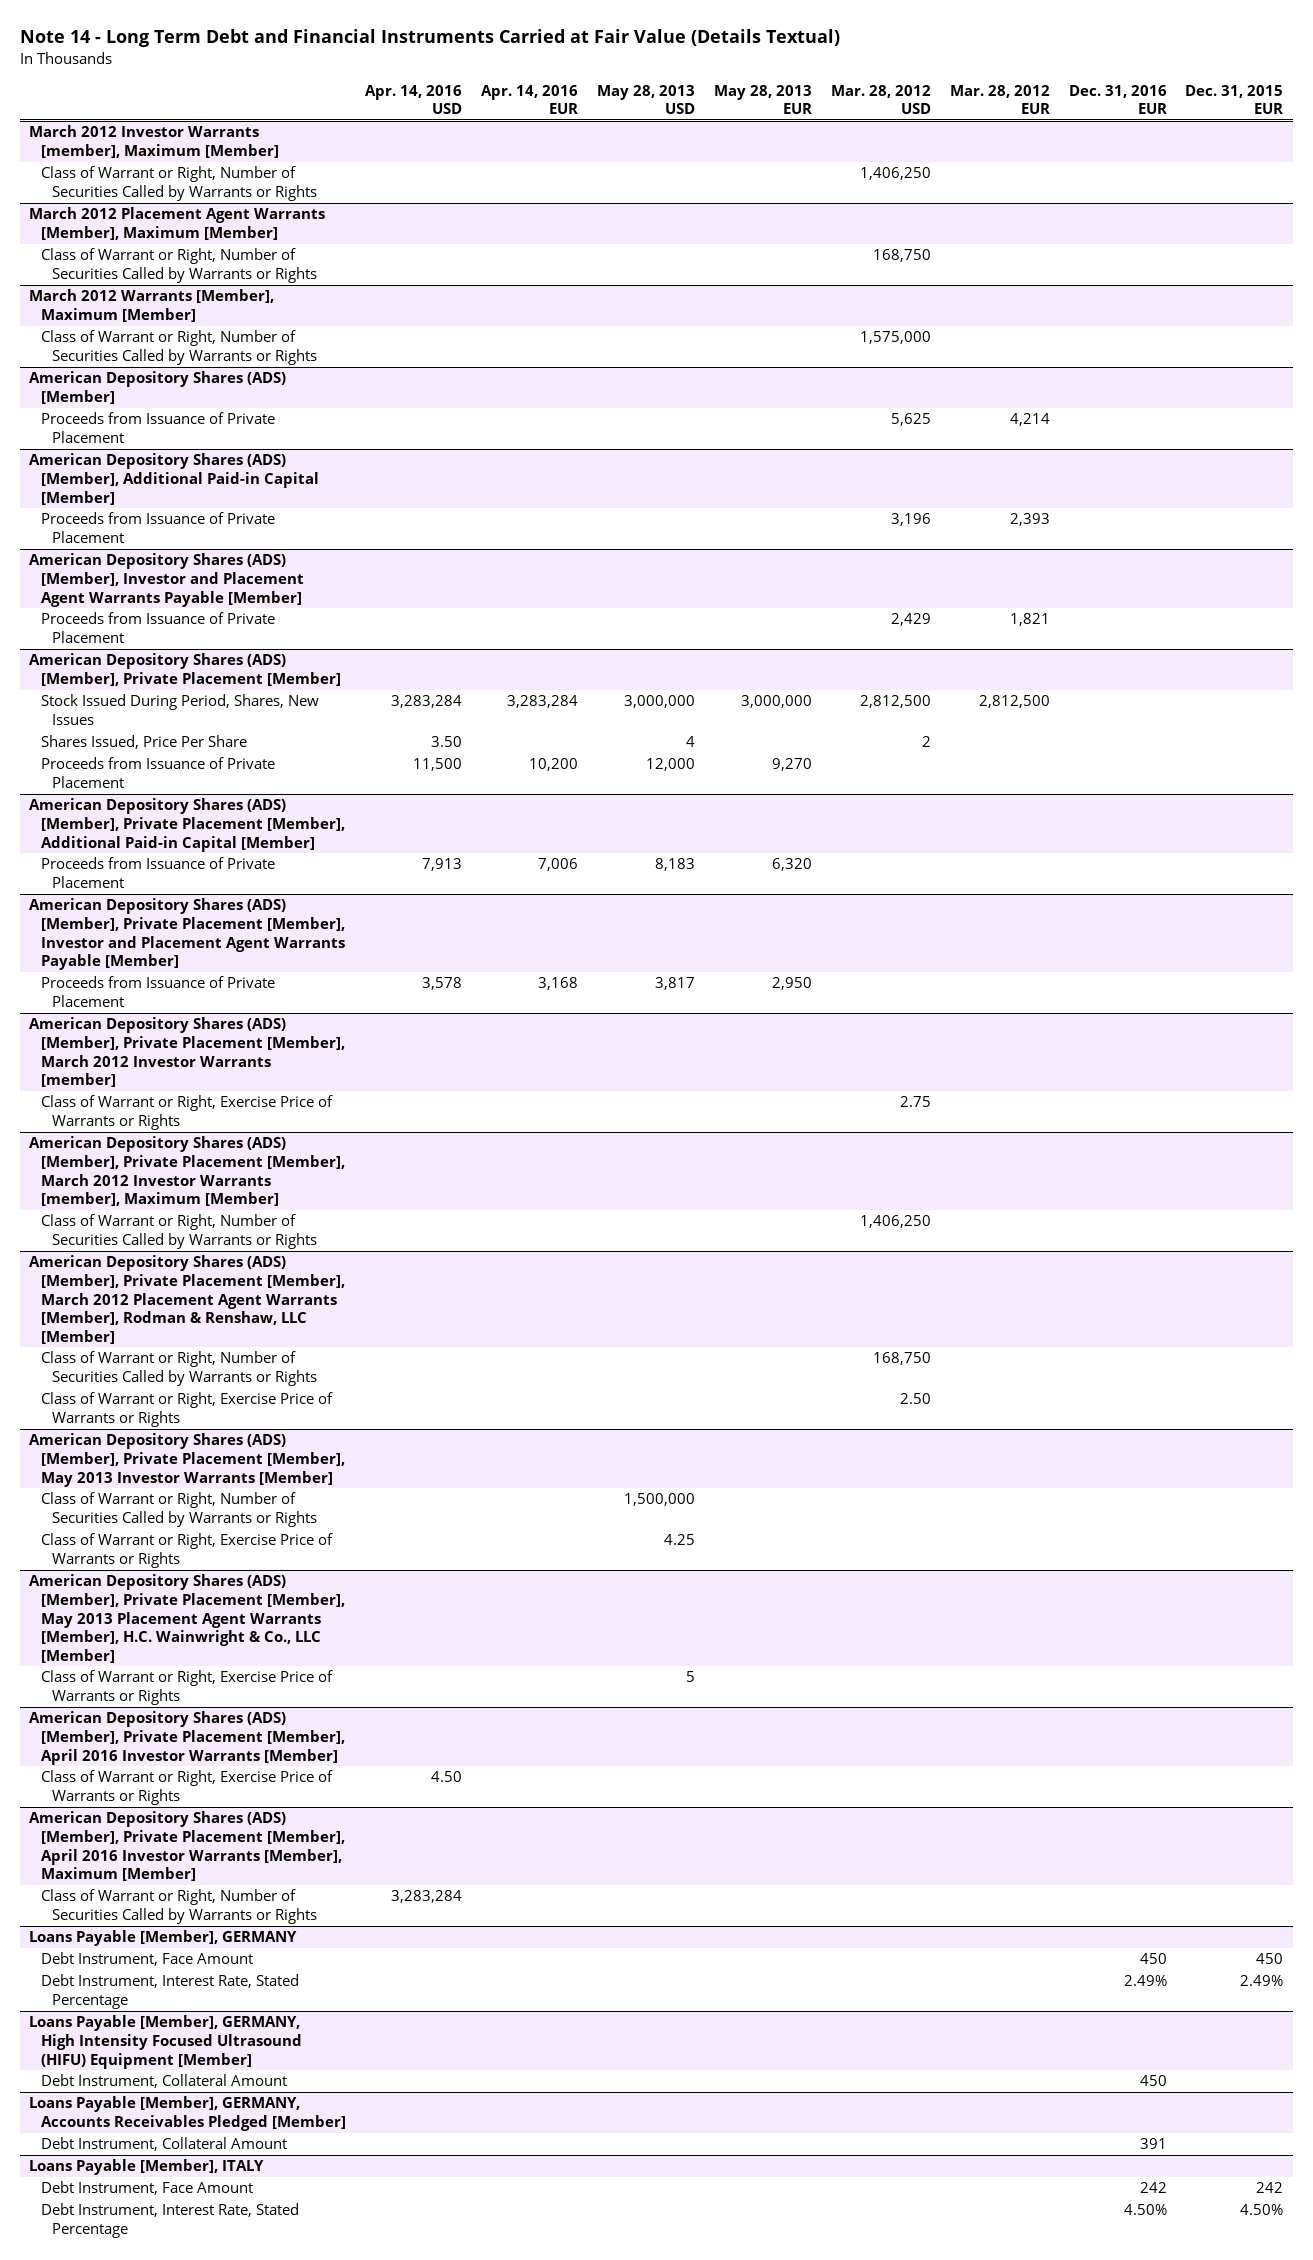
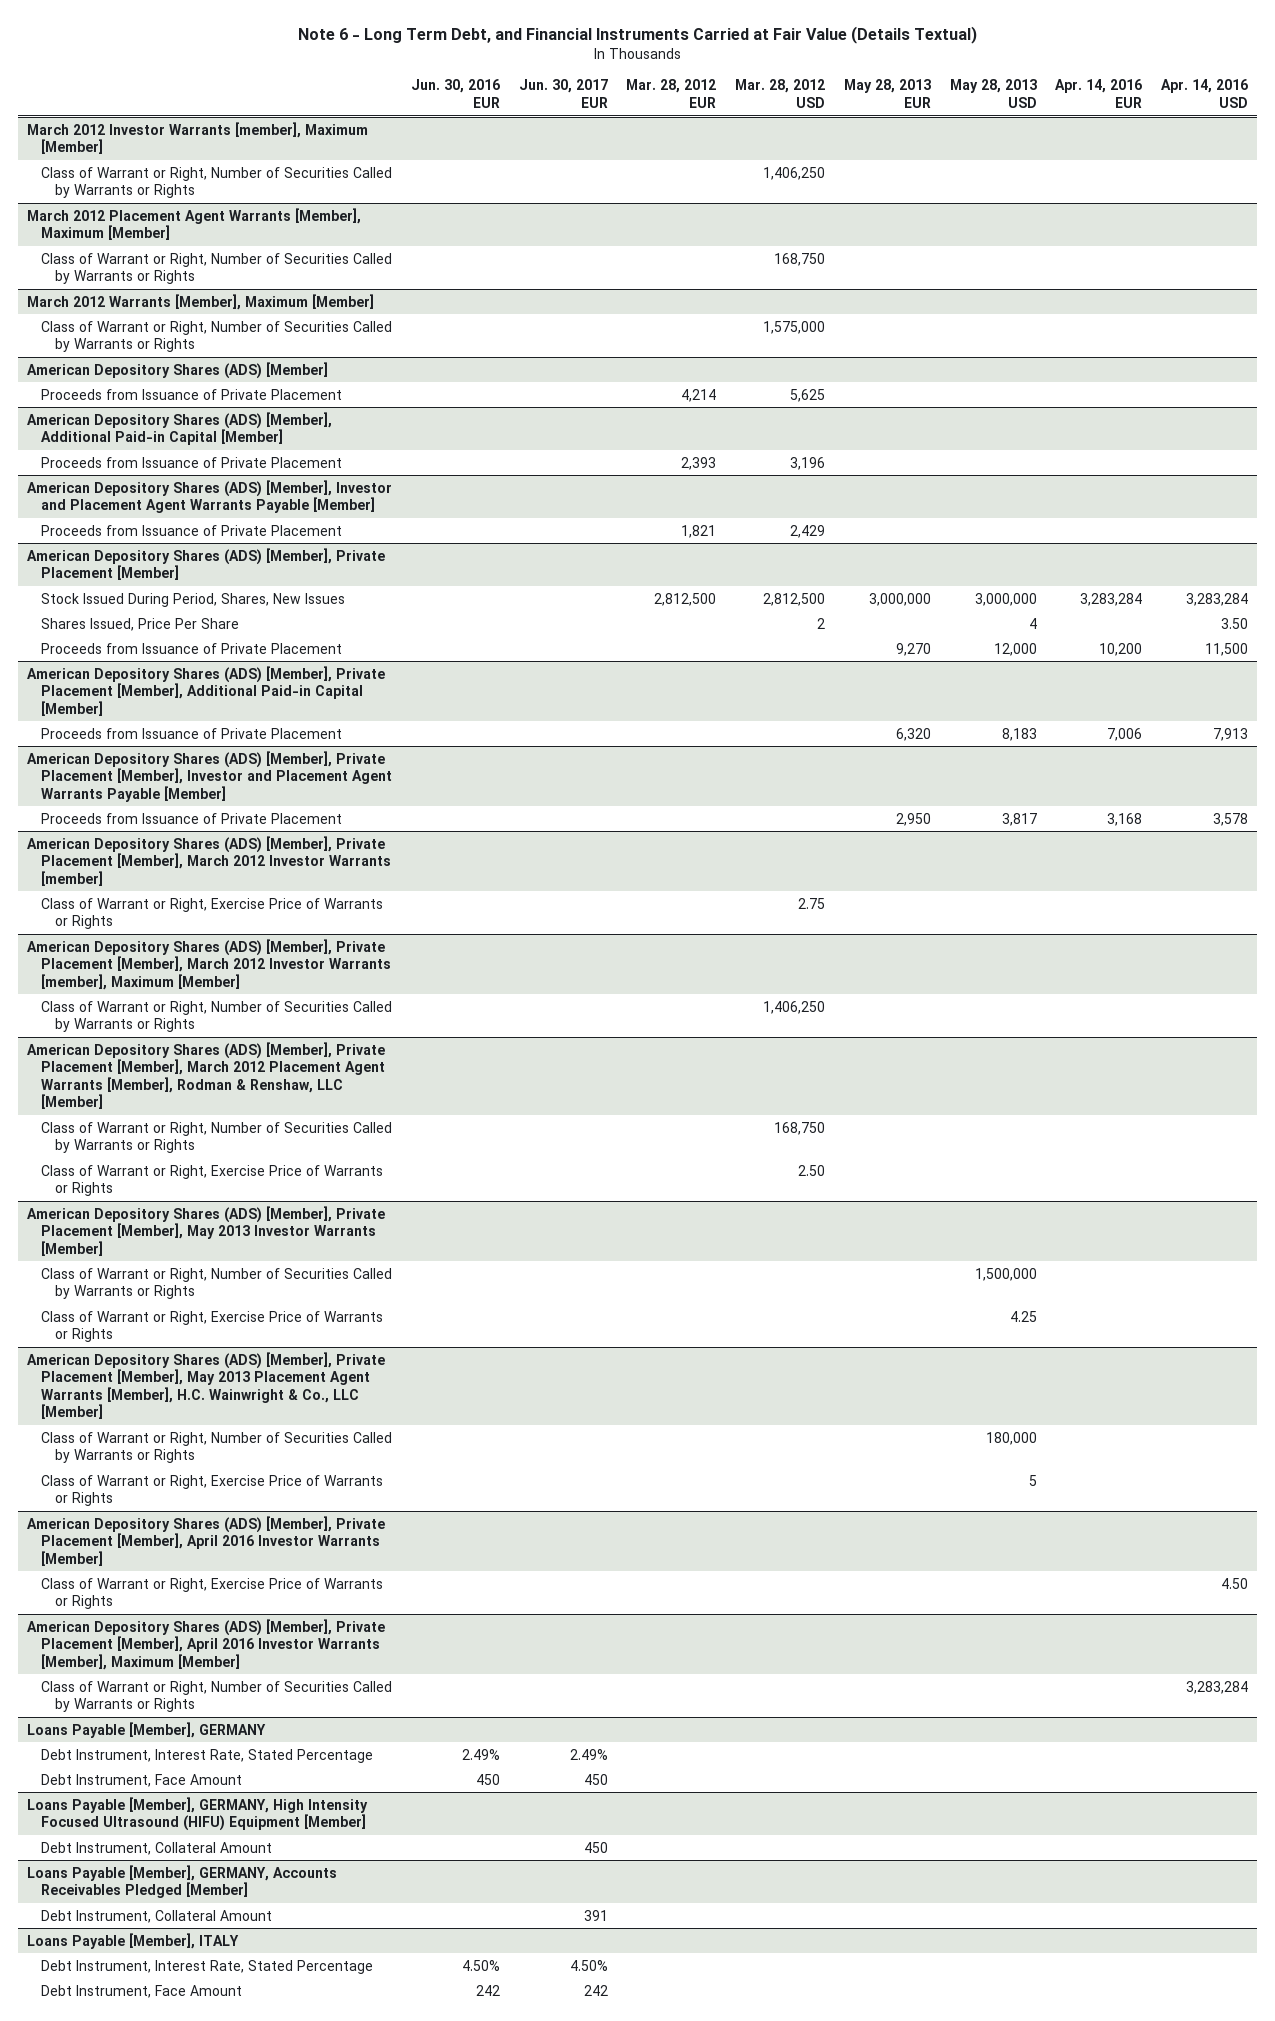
- Note 14 - Long Term Debt and Financial Instruments Carried at Fair Value (Details Textual)
+ Note 6 - Long Term Debt, and Financial Instruments Carried at Fair Value (Details Textual)
- | Apr. 14, 2016 USD | Apr. 14, 2016 EUR | May 28, 2013 USD | May 28, 2013 EUR | Mar. 28, 2012 USD | Mar. 28, 2012 EUR | Dec. 31, 2016 EUR | Dec. 31, 2015 EUR
+ | Jun. 30, 2016 EUR | Jun. 30, 2017 EUR | Mar. 28, 2012 EUR | Mar. 28, 2012 USD | May 28, 2013 EUR | May 28, 2013 USD | Apr. 14, 2016 EUR | Apr. 14, 2016 USD
@ American Depository Shares (ADS) [Member], Private Placement [Member], May 2013 Placement Agent Warrants [Member], H.C. Wainwright & Co., LLC [Member]
+ Class of Warrant or Right, Number of Securities Called by Warrants or Rights | | | | | | 180,000 | |
@ Loans Payable [Member], GERMANY
moved down: Debt Instrument, Face Amount | 450 | 450 | | | | | |
@ Loans Payable [Member], ITALY
moved down: Debt Instrument, Face Amount | 242 | 242 | | | | | |

